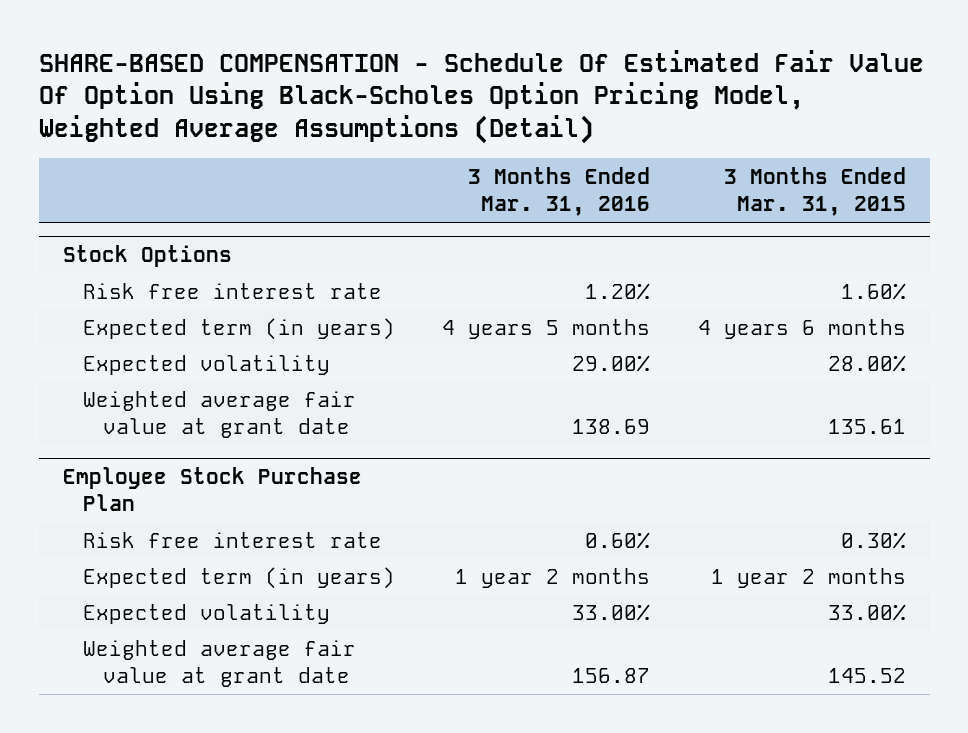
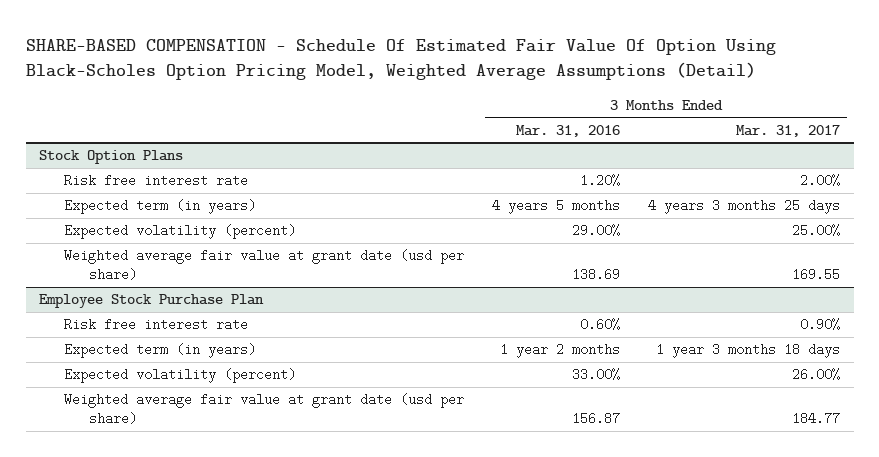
- | 3 Months Ended Mar. 31, 2016 | 3 Months Ended Mar. 31, 2015
+ | 3 Months Ended Mar. 31, 2016 | 3 Months Ended Mar. 31, 2017
- Stock Options
+ Stock Option Plans
- Expected volatility | 29.00% | 28.00%
- Weighted average fair value at grant date | 138.69 | 135.61
+ Expected volatility (percent) | 29.00% | 25.00%
+ Weighted average fair value at grant date (usd per share) | 138.69 | 169.55
@ Employee Stock Purchase Plan
- Expected volatility | 33.00% | 33.00%
- Weighted average fair value at grant date | 156.87 | 145.52
+ Expected volatility (percent) | 33.00% | 26.00%
+ Weighted average fair value at grant date (usd per share) | 156.87 | 184.77

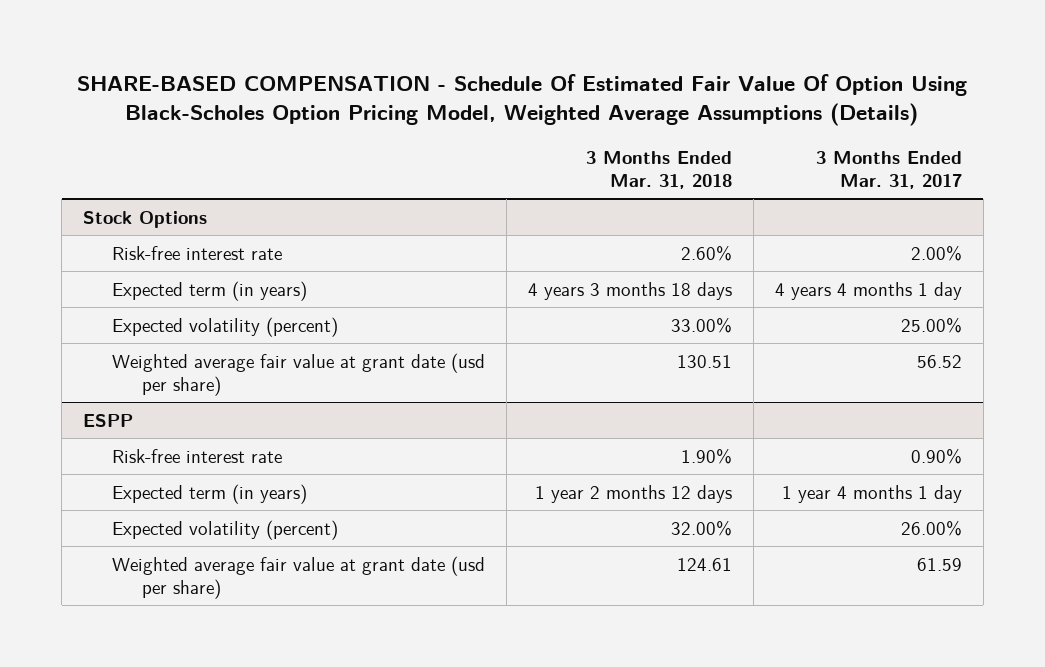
- SHARE-BASED COMPENSATION - Schedule Of Estimated Fair Value Of Option Using Black-Scholes Option Pricing Model, Weighted Average Assumptions (Detail)
+ SHARE-BASED COMPENSATION - Schedule Of Estimated Fair Value Of Option Using Black-Scholes Option Pricing Model, Weighted Average Assumptions (Details)
- | 3 Months Ended Mar. 31, 2016 | 3 Months Ended Mar. 31, 2017
+ | 3 Months Ended Mar. 31, 2018 | 3 Months Ended Mar. 31, 2017
- Stock Option Plans
- Risk free interest rate | 1.20% | 2.00%
- Expected term (in years) | 4 years 5 months | 4 years 3 months 25 days
+ Stock Options
+ Risk-free interest rate | 2.60% | 2.00%
+ Expected term (in years) | 4 years 3 months 18 days | 4 years 4 months 1 day
- Weighted average fair value at grant date (usd per share) | 138.69 | 169.55
- Employee Stock Purchase Plan
- Risk free interest rate | 0.60% | 0.90%
- Expected term (in years) | 1 year 2 months | 1 year 3 months 18 days
+ Weighted average fair value at grant date (usd per share) | 130.51 | 56.52
+ ESPP
+ Risk-free interest rate | 1.90% | 0.90%
+ Expected term (in years) | 1 year 2 months 12 days | 1 year 4 months 1 day
- Weighted average fair value at grant date (usd per share) | 156.87 | 184.77
+ Weighted average fair value at grant date (usd per share) | 124.61 | 61.59

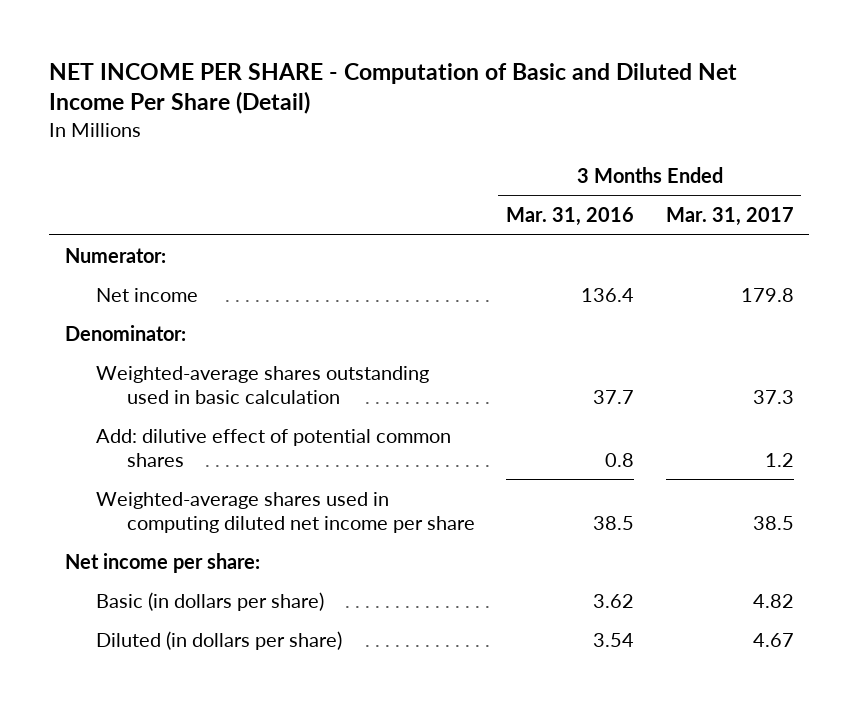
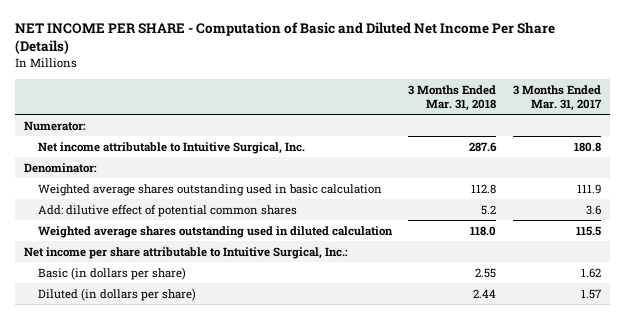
- NET INCOME PER SHARE - Computation of Basic and Diluted Net Income Per Share (Detail)
+ NET INCOME PER SHARE - Computation of Basic and Diluted Net Income Per Share (Details)
- | 3 Months Ended Mar. 31, 2016 | 3 Months Ended Mar. 31, 2017
+ | 3 Months Ended Mar. 31, 2018 | 3 Months Ended Mar. 31, 2017
- Net income | 136.4 | 179.8
+ Net income attributable to Intuitive Surgical, Inc. | 287.6 | 180.8
- Weighted-average shares outstanding used in basic calculation | 37.7 | 37.3
- Add: dilutive effect of potential common shares | 0.8 | 1.2
- Weighted-average shares used in computing diluted net income per share | 38.5 | 38.5
- Net income per share:
- Basic (in dollars per share) | 3.62 | 4.82
- Diluted (in dollars per share) | 3.54 | 4.67
+ Weighted average shares outstanding used in basic calculation | 112.8 | 111.9
+ Add: dilutive effect of potential common shares | 5.2 | 3.6
+ Weighted average shares outstanding used in diluted calculation | 118.0 | 115.5
+ Net income per share attributable to Intuitive Surgical, Inc.:
+ Basic (in dollars per share) | 2.55 | 1.62
+ Diluted (in dollars per share) | 2.44 | 1.57

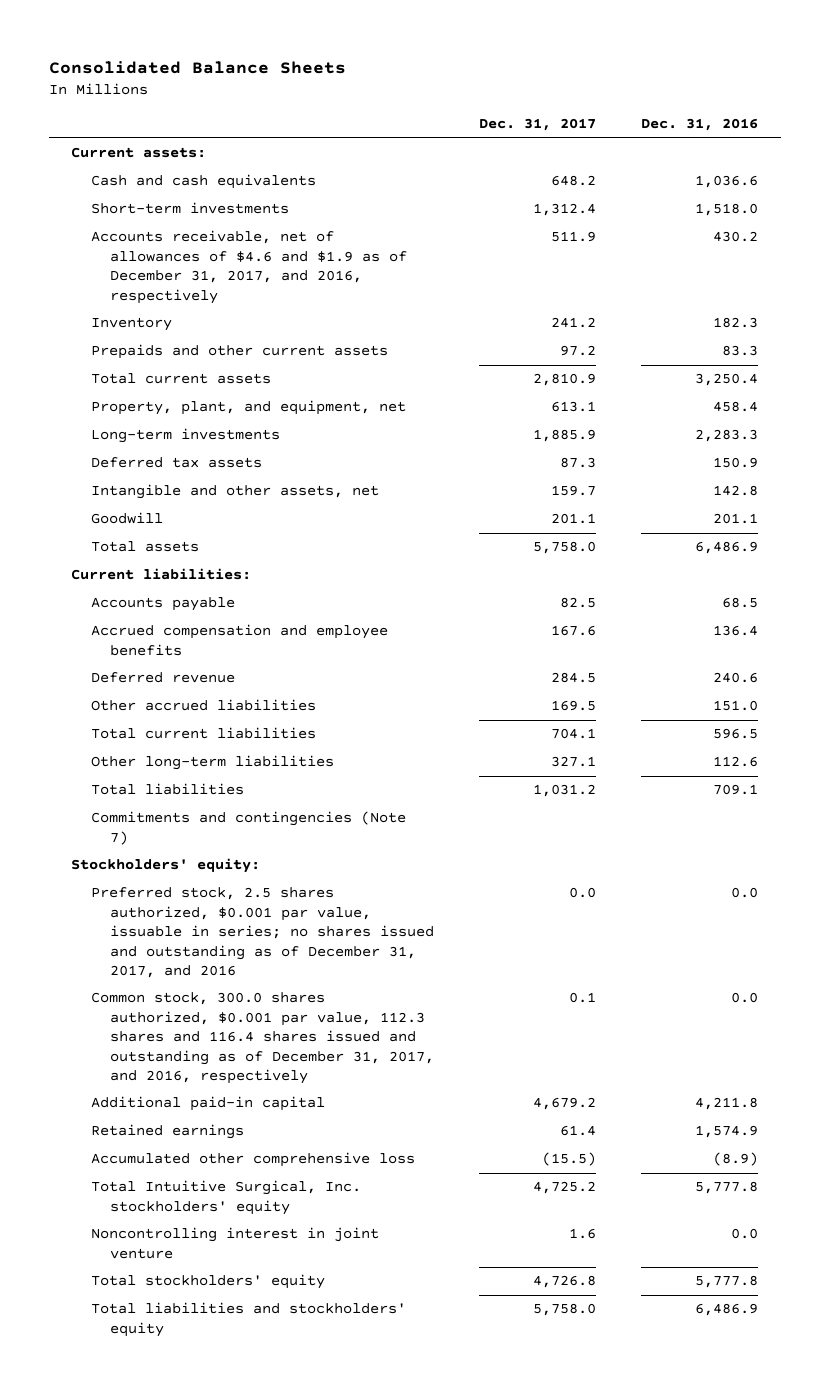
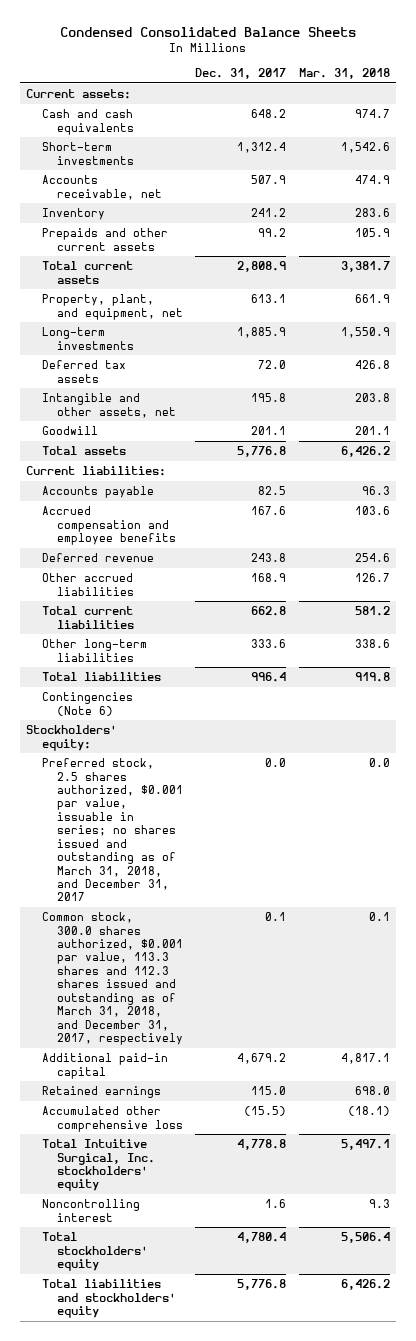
- Consolidated Balance Sheets
+ Condensed Consolidated Balance Sheets
- | Dec. 31, 2017 | Dec. 31, 2016
+ | Dec. 31, 2017 | Mar. 31, 2018
- Accounts receivable, net of allowances of $4.6 and $1.9 as of December 31, 2017, and 2016, respectively | 511.9 | 430.2
+ Accounts receivable, net | 507.9 | 474.9
- Prepaids and other current assets | 97.2 | 83.3
- Total current assets | 2,810.9 | 3,250.4
+ Prepaids and other current assets | 99.2 | 105.9
+ Total current assets | 2,808.9 | 3,381.7
- Deferred tax assets | 87.3 | 150.9
- Intangible and other assets, net | 159.7 | 142.8
+ Deferred tax assets | 72.0 | 426.8
+ Intangible and other assets, net | 195.8 | 203.8
- Total assets | 5,758.0 | 6,486.9
+ Total assets | 5,776.8 | 6,426.2
- Deferred revenue | 284.5 | 240.6
- Other accrued liabilities | 169.5 | 151.0
- Total current liabilities | 704.1 | 596.5
- Other long-term liabilities | 327.1 | 112.6
- Total liabilities | 1,031.2 | 709.1
- Commitments and contingencies (Note 7)
+ Deferred revenue | 243.8 | 254.6
+ Other accrued liabilities | 168.9 | 126.7
+ Total current liabilities | 662.8 | 581.2
+ Other long-term liabilities | 333.6 | 338.6
+ Total liabilities | 996.4 | 919.8
+ Contingencies (Note 6)
- Preferred stock, 2.5 shares authorized, $0.001 par value, issuable in series; no shares issued and outstanding as of December 31, 2017, and 2016 | 0.0 | 0.0
- Common stock, 300.0 shares authorized, $0.001 par value, 112.3 shares and 116.4 shares issued and outstanding as of December 31, 2017, and 2016, respectively | 0.1 | 0.0
+ Preferred stock, 2.5 shares authorized, $0.001 par value, issuable in series; no shares issued and outstanding as of March 31, 2018, and December 31, 2017 | 0.0 | 0.0
+ Common stock, 300.0 shares authorized, $0.001 par value, 113.3 shares and 112.3 shares issued and outstanding as of March 31, 2018, and December 31, 2017, respectively | 0.1 | 0.1
- Retained earnings | 61.4 | 1,574.9
+ Retained earnings | 115.0 | 698.0
- Total Intuitive Surgical, Inc. stockholders' equity | 4,725.2 | 5,777.8
- Noncontrolling interest in joint venture | 1.6 | 0.0
- Total stockholders' equity | 4,726.8 | 5,777.8
- Total liabilities and stockholders' equity | 5,758.0 | 6,486.9
+ Total Intuitive Surgical, Inc. stockholders' equity | 4,778.8 | 5,497.1
+ Noncontrolling interest | 1.6 | 9.3
+ Total stockholders' equity | 4,780.4 | 5,506.4
+ Total liabilities and stockholders' equity | 5,776.8 | 6,426.2

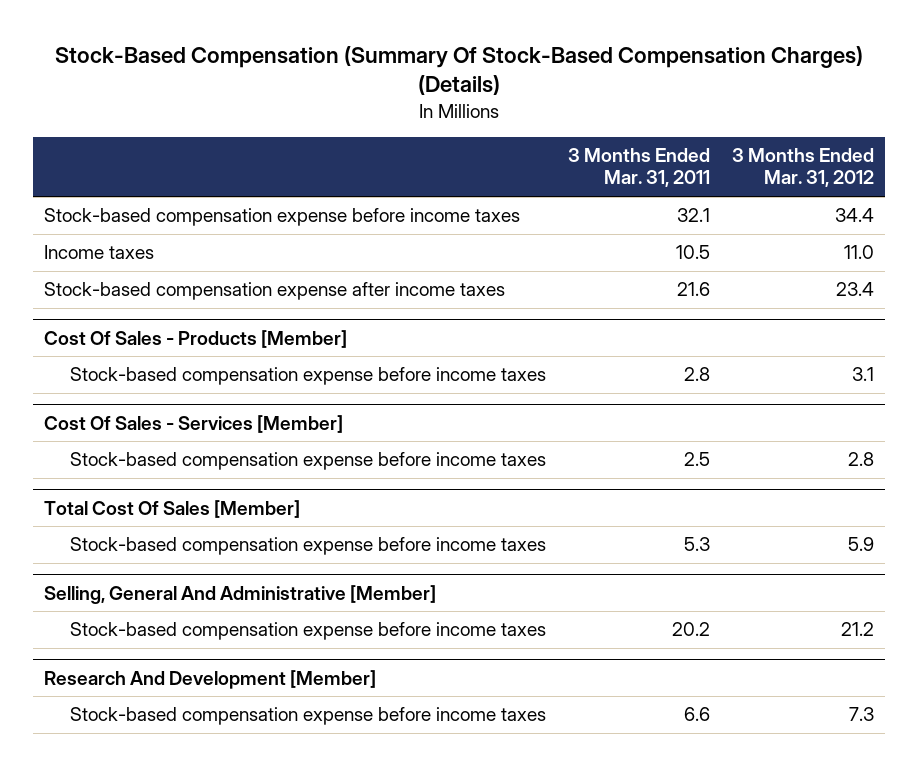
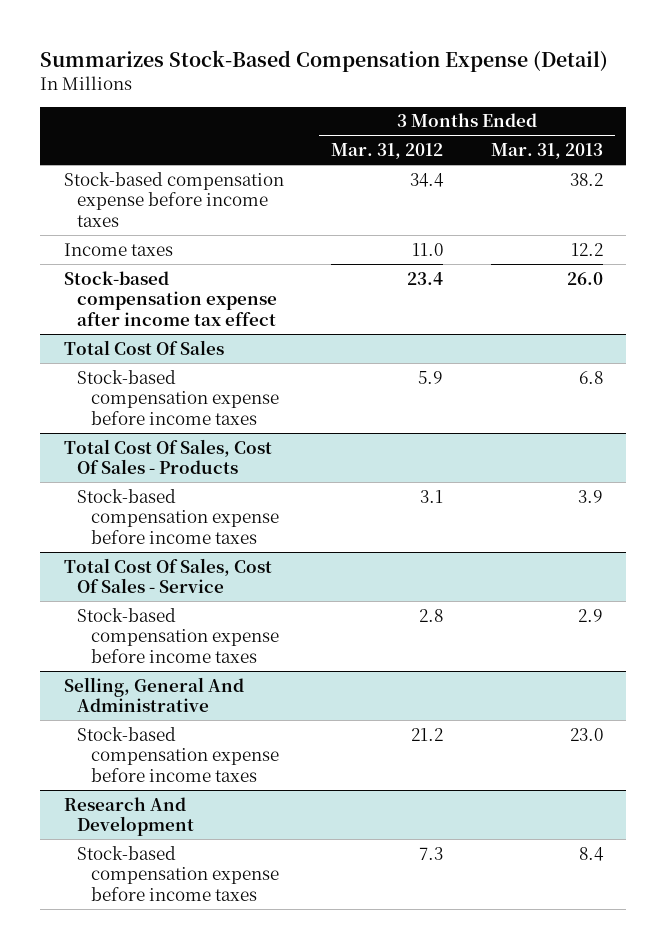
- Stock-Based Compensation (Summary Of Stock-Based Compensation Charges) (Details)
+ Summarizes Stock-Based Compensation Expense (Detail)
- | 3 Months Ended Mar. 31, 2011 | 3 Months Ended Mar. 31, 2012
+ | 3 Months Ended Mar. 31, 2012 | 3 Months Ended Mar. 31, 2013
- Stock-based compensation expense after income taxes | 21.6 | 23.4
- Cost Of Sales - Products [Member]
+ Stock-based compensation expense after income tax effect | 23.4 | 26.0
+ Total Cost Of Sales
+ Stock-based compensation expense before income taxes | 5.9 | 6.8
+ Total Cost Of Sales, Cost Of Sales - Products
- Cost Of Sales - Services [Member]
+ Total Cost Of Sales, Cost Of Sales - Service
- Total Cost Of Sales [Member]
- Stock-based compensation expense before income taxes | 5.3 | 5.9
- Selling, General And Administrative [Member]
+ Selling, General And Administrative
- Research And Development [Member]
+ Research And Development

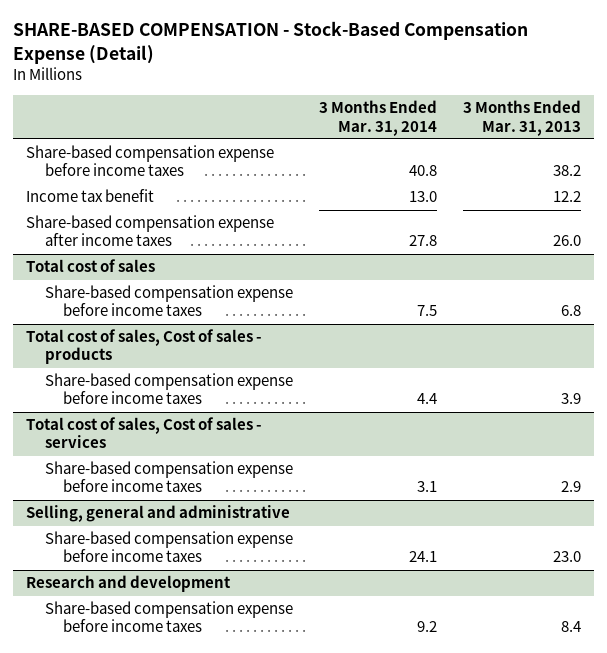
- Summarizes Stock-Based Compensation Expense (Detail)
+ SHARE-BASED COMPENSATION - Stock-Based Compensation Expense (Detail)
- | 3 Months Ended Mar. 31, 2012 | 3 Months Ended Mar. 31, 2013
+ | 3 Months Ended Mar. 31, 2014 | 3 Months Ended Mar. 31, 2013
- Stock-based compensation expense before income taxes | 34.4 | 38.2
- Income taxes | 11.0 | 12.2
- Stock-based compensation expense after income tax effect | 23.4 | 26.0
- Total Cost Of Sales
- Stock-based compensation expense before income taxes | 5.9 | 6.8
- Total Cost Of Sales, Cost Of Sales - Products
- Stock-based compensation expense before income taxes | 3.1 | 3.9
- Total Cost Of Sales, Cost Of Sales - Service
- Stock-based compensation expense before income taxes | 2.8 | 2.9
- Selling, General And Administrative
- Stock-based compensation expense before income taxes | 21.2 | 23.0
- Research And Development
- Stock-based compensation expense before income taxes | 7.3 | 8.4
+ Share-based compensation expense before income taxes | 40.8 | 38.2
+ Income tax benefit | 13.0 | 12.2
+ Share-based compensation expense after income taxes | 27.8 | 26.0
+ Total cost of sales
+ Share-based compensation expense before income taxes | 7.5 | 6.8
+ Total cost of sales, Cost of sales - products
+ Share-based compensation expense before income taxes | 4.4 | 3.9
+ Total cost of sales, Cost of sales - services
+ Share-based compensation expense before income taxes | 3.1 | 2.9
+ Selling, general and administrative
+ Share-based compensation expense before income taxes | 24.1 | 23.0
+ Research and development
+ Share-based compensation expense before income taxes | 9.2 | 8.4

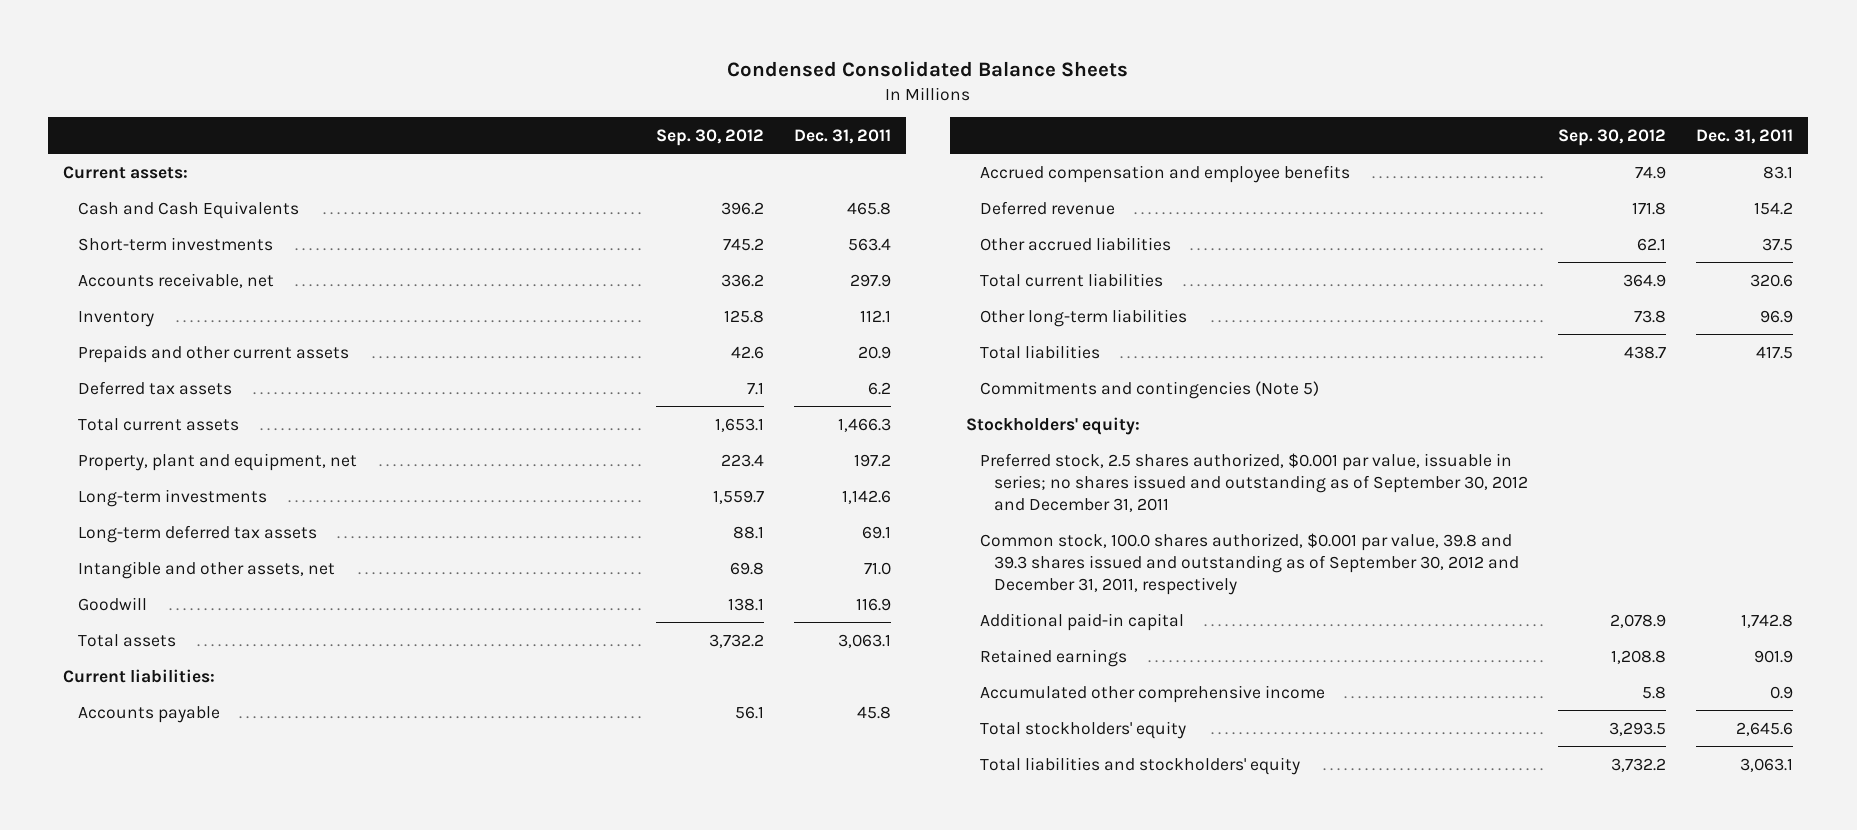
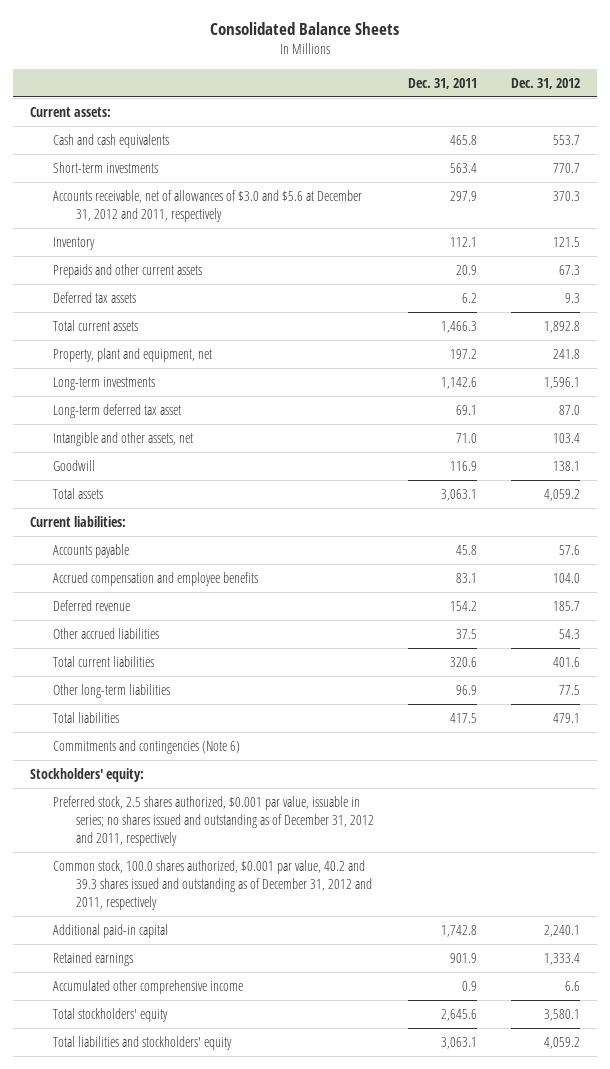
- Condensed Consolidated Balance Sheets
+ Consolidated Balance Sheets
- | Sep. 30, 2012 | Dec. 31, 2011
+ | Dec. 31, 2011 | Dec. 31, 2012
- Cash and Cash Equivalents | 396.2 | 465.8
+ Cash and cash equivalents | 465.8 | 553.7
- Accounts receivable, net | 336.2 | 297.9
+ Accounts receivable, net of allowances of $3.0 and $5.6 at December 31, 2012 and 2011, respectively | 297.9 | 370.3
- Long-term deferred tax assets | 88.1 | 69.1
+ Long-term deferred tax asset | 69.1 | 87.0
- Commitments and contingencies (Note 5)
+ Commitments and contingencies (Note 6)
- Preferred stock, 2.5 shares authorized, $0.001 par value, issuable in series; no shares issued and outstanding as of September 30, 2012 and December 31, 2011
- Common stock, 100.0 shares authorized, $0.001 par value, 39.8 and 39.3 shares issued and outstanding as of September 30, 2012 and December 31, 2011, respectively
+ Preferred stock, 2.5 shares authorized, $0.001 par value, issuable in series; no shares issued and outstanding as of December 31, 2012 and 2011, respectively
+ Common stock, 100.0 shares authorized, $0.001 par value, 40.2 and 39.3 shares issued and outstanding as of December 31, 2012 and 2011, respectively

